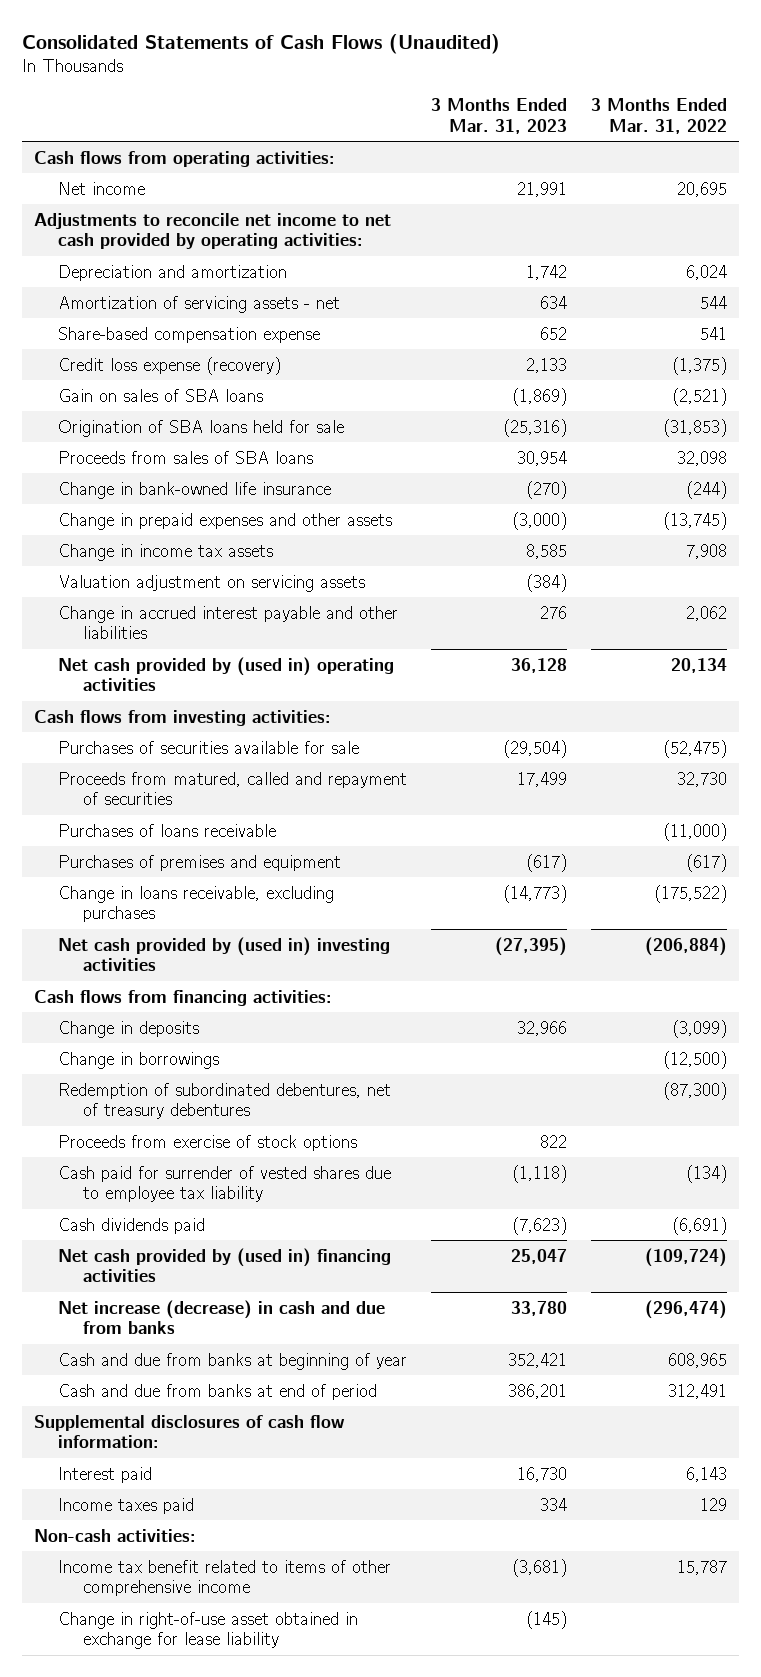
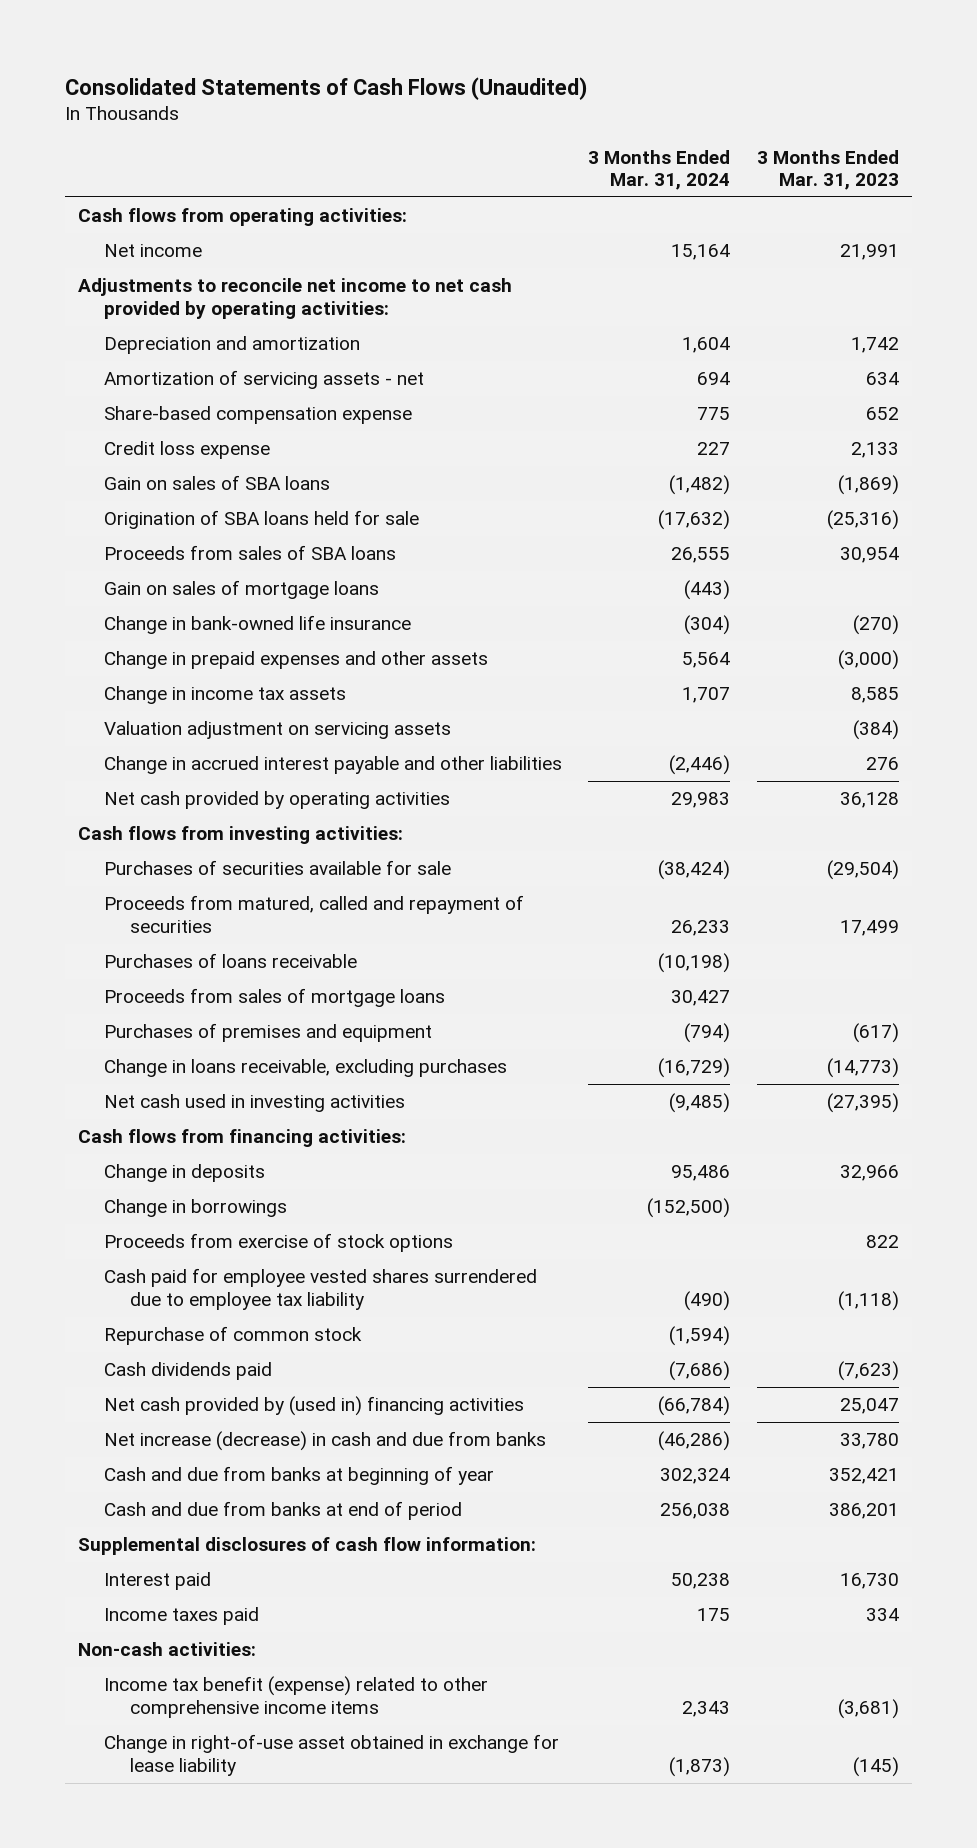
- | 3 Months Ended Mar. 31, 2023 | 3 Months Ended Mar. 31, 2022
+ | 3 Months Ended Mar. 31, 2024 | 3 Months Ended Mar. 31, 2023
- Credit loss expense (recovery) | 2,133 | (1,375)
+ Credit loss expense | 227 | 2,133
+ Gain on sales of mortgage loans | (443) |
- Net cash provided by (used in) operating activities | 36,128 | 20,134
+ Net cash provided by operating activities | 29,983 | 36,128
+ Proceeds from sales of mortgage loans | 30,427 |
- Net cash provided by (used in) investing activities | (27,395) | (206,884)
+ Net cash used in investing activities | (9,485) | (27,395)
- Redemption of subordinated debentures, net of treasury debentures | | (87,300)
- Cash paid for surrender of vested shares due to employee tax liability | (1,118) | (134)
+ Cash paid for employee vested shares surrendered due to employee tax liability | (490) | (1,118)
+ Repurchase of common stock | (1,594) |
- Income tax benefit related to items of other comprehensive income | (3,681) | 15,787
+ Income tax benefit (expense) related to other comprehensive income items | 2,343 | (3,681)

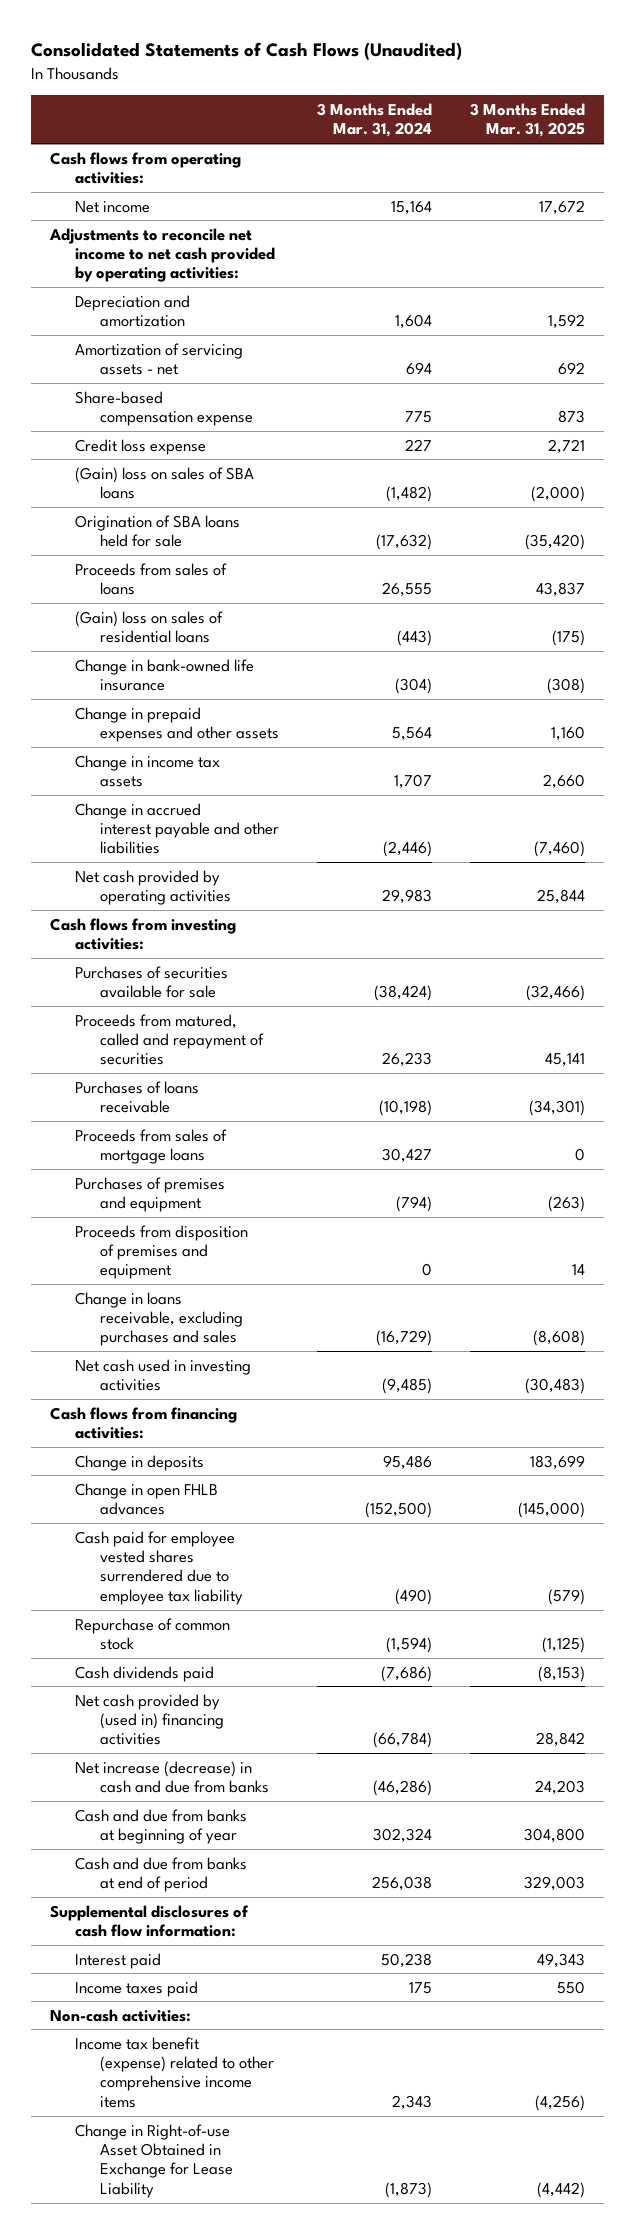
- | 3 Months Ended Mar. 31, 2024 | 3 Months Ended Mar. 31, 2023
+ | 3 Months Ended Mar. 31, 2024 | 3 Months Ended Mar. 31, 2025
- Gain on sales of SBA loans | (1,482) | (1,869)
+ (Gain) loss on sales of SBA loans | (1,482) | (2,000)
- Proceeds from sales of SBA loans | 26,555 | 30,954
- Gain on sales of mortgage loans | (443) |
+ Proceeds from sales of loans | 26,555 | 43,837
+ (Gain) loss on sales of residential loans | (443) | (175)
- Valuation adjustment on servicing assets | | (384)
- Change in loans receivable, excluding purchases | (16,729) | (14,773)
+ Proceeds from disposition of premises and equipment | 0 | 14
+ Change in loans receivable, excluding purchases and sales | (16,729) | (8,608)
- Change in borrowings | (152,500) |
- Proceeds from exercise of stock options | | 822
+ Change in open FHLB advances | (152,500) | (145,000)
- Change in right-of-use asset obtained in exchange for lease liability | (1,873) | (145)
+ Change in Right-of-use Asset Obtained in Exchange for Lease Liability | (1,873) | (4,442)

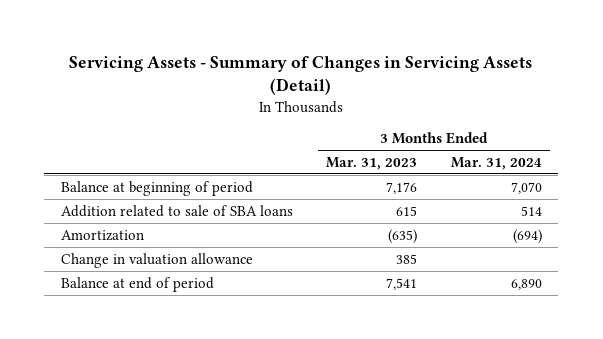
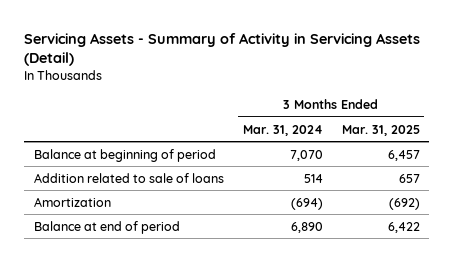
- Servicing Assets - Summary of Changes in Servicing Assets (Detail)
+ Servicing Assets - Summary of Activity in Servicing Assets (Detail)
- | 3 Months Ended Mar. 31, 2023 | 3 Months Ended Mar. 31, 2024
+ | 3 Months Ended Mar. 31, 2024 | 3 Months Ended Mar. 31, 2025
- Addition related to sale of SBA loans | 615 | 514
+ Addition related to sale of loans | 514 | 657
- Change in valuation allowance | 385 |

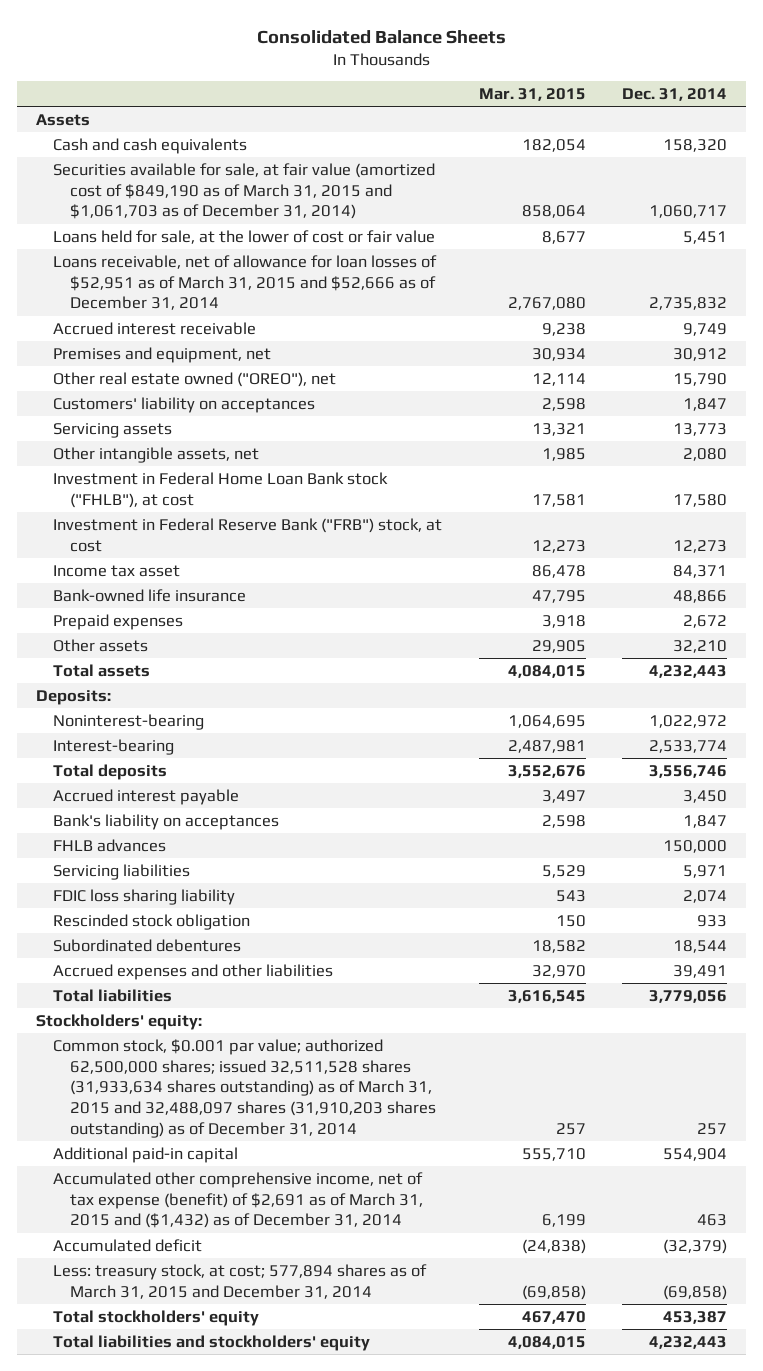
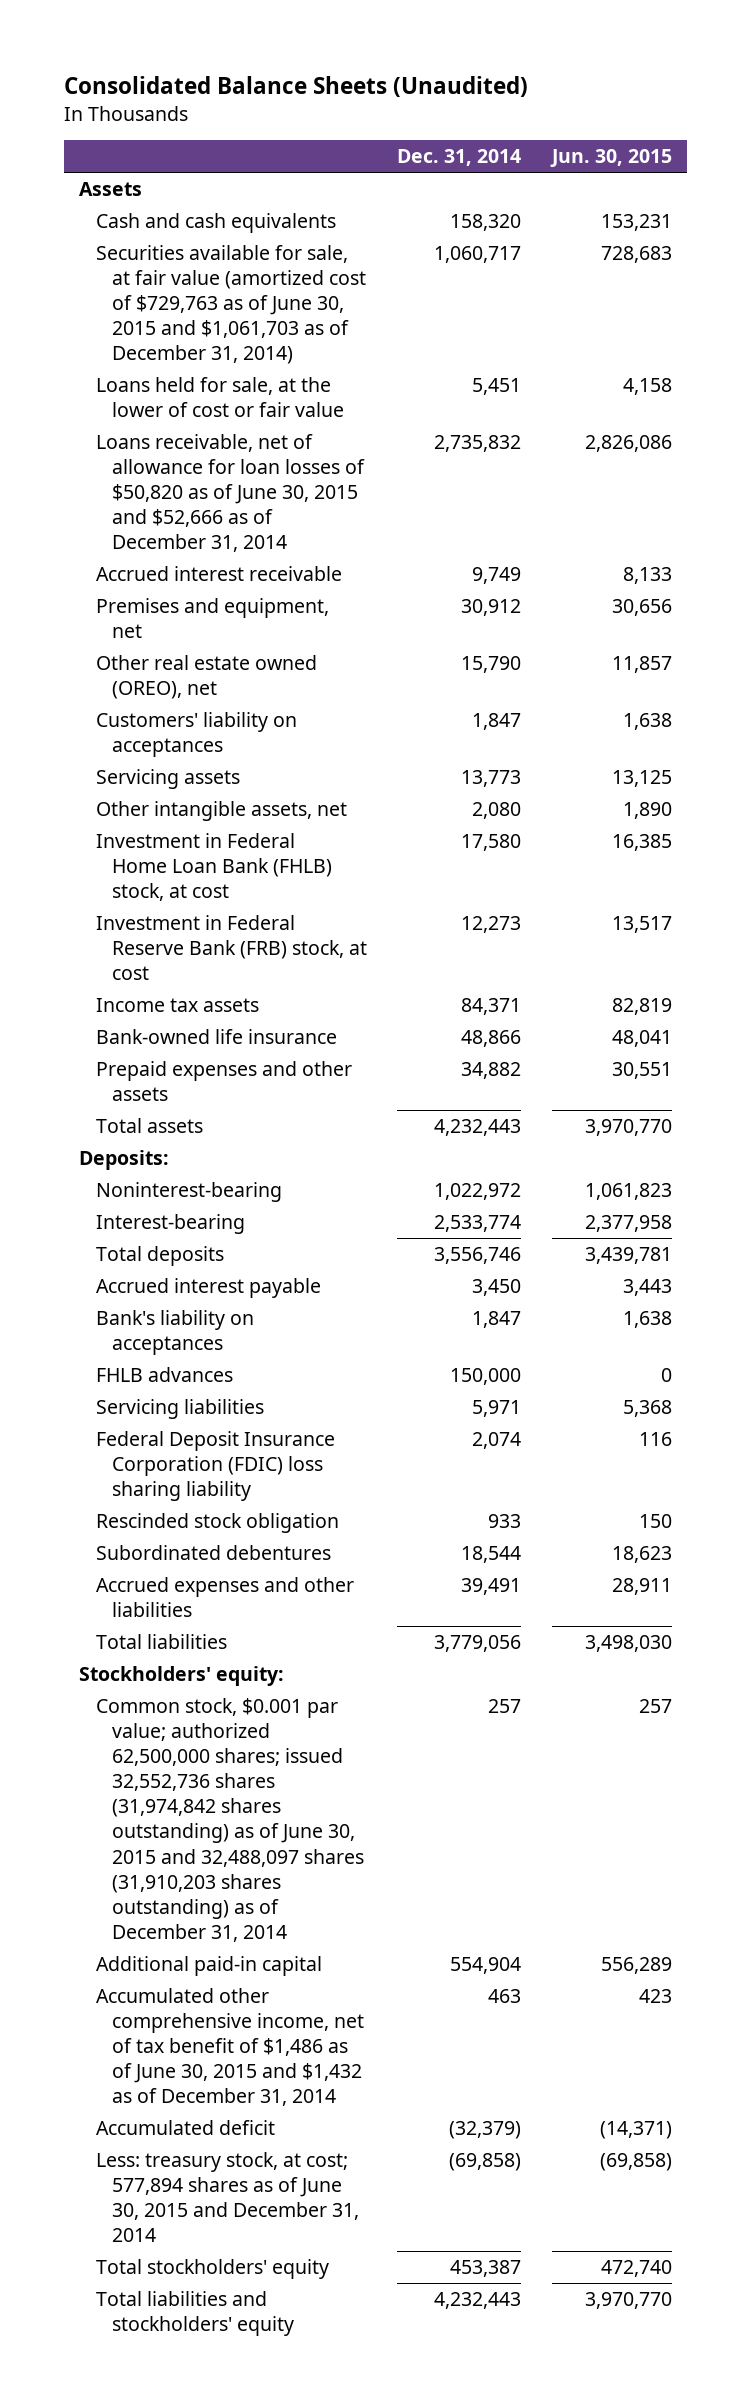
- Consolidated Balance Sheets
+ Consolidated Balance Sheets (Unaudited)
- | Mar. 31, 2015 | Dec. 31, 2014
+ | Dec. 31, 2014 | Jun. 30, 2015
- Securities available for sale, at fair value (amortized cost of $849,190 as of March 31, 2015 and $1,061,703 as of December 31, 2014) | 858,064 | 1,060,717
+ Securities available for sale, at fair value (amortized cost of $729,763 as of June 30, 2015 and $1,061,703 as of December 31, 2014) | 1,060,717 | 728,683
- Loans receivable, net of allowance for loan losses of $52,951 as of March 31, 2015 and $52,666 as of December 31, 2014 | 2,767,080 | 2,735,832
+ Loans receivable, net of allowance for loan losses of $50,820 as of June 30, 2015 and $52,666 as of December 31, 2014 | 2,735,832 | 2,826,086
- Other real estate owned ("OREO"), net | 12,114 | 15,790
+ Other real estate owned (OREO), net | 15,790 | 11,857
- Investment in Federal Home Loan Bank stock ("FHLB"), at cost | 17,581 | 17,580
- Investment in Federal Reserve Bank ("FRB") stock, at cost | 12,273 | 12,273
- Income tax asset | 86,478 | 84,371
+ Investment in Federal Home Loan Bank (FHLB) stock, at cost | 17,580 | 16,385
+ Investment in Federal Reserve Bank (FRB) stock, at cost | 12,273 | 13,517
+ Income tax assets | 84,371 | 82,819
- Prepaid expenses | 3,918 | 2,672
- Other assets | 29,905 | 32,210
+ Prepaid expenses and other assets | 34,882 | 30,551
- FDIC loss sharing liability | 543 | 2,074
+ Federal Deposit Insurance Corporation (FDIC) loss sharing liability | 2,074 | 116
- Common stock, $0.001 par value; authorized 62,500,000 shares; issued 32,511,528 shares (31,933,634 shares outstanding) as of March 31, 2015 and 32,488,097 shares (31,910,203 shares outstanding) as of December 31, 2014 | 257 | 257
+ Common stock, $0.001 par value; authorized 62,500,000 shares; issued 32,552,736 shares (31,974,842 shares outstanding) as of June 30, 2015 and 32,488,097 shares (31,910,203 shares outstanding) as of December 31, 2014 | 257 | 257
- Accumulated other comprehensive income, net of tax expense (benefit) of $2,691 as of March 31, 2015 and ($1,432) as of December 31, 2014 | 6,199 | 463
+ Accumulated other comprehensive income, net of tax benefit of $1,486 as of June 30, 2015 and $1,432 as of December 31, 2014 | 463 | 423
- Less: treasury stock, at cost; 577,894 shares as of March 31, 2015 and December 31, 2014 | (69,858) | (69,858)
+ Less: treasury stock, at cost; 577,894 shares as of June 30, 2015 and December 31, 2014 | (69,858) | (69,858)

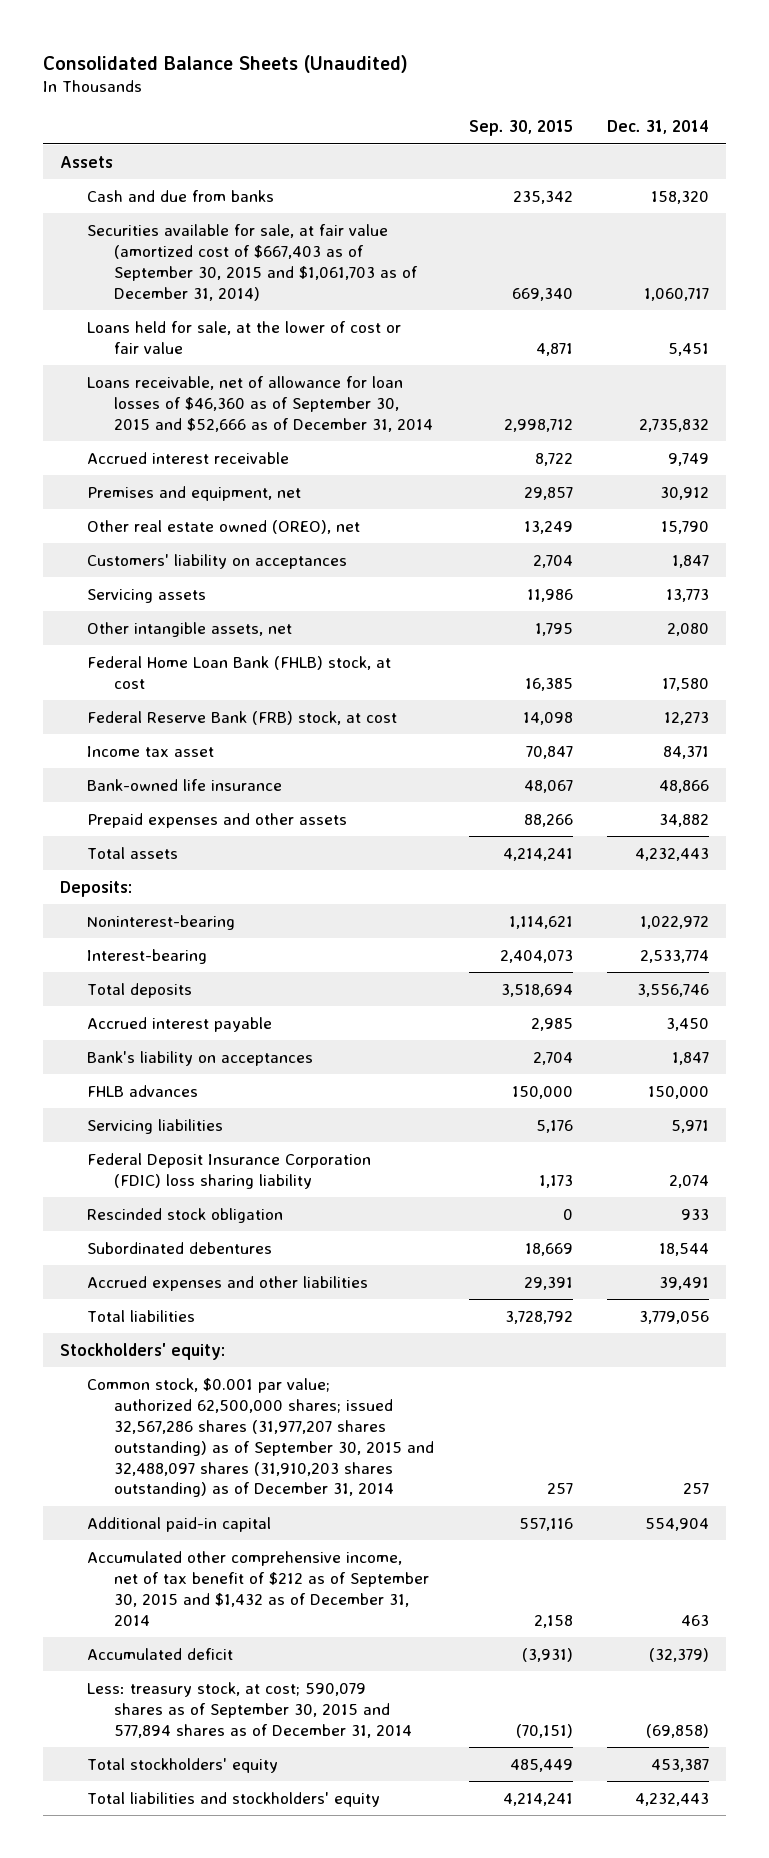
- | Dec. 31, 2014 | Jun. 30, 2015
+ | Sep. 30, 2015 | Dec. 31, 2014
- Cash and cash equivalents | 158,320 | 153,231
- Securities available for sale, at fair value (amortized cost of $729,763 as of June 30, 2015 and $1,061,703 as of December 31, 2014) | 1,060,717 | 728,683
+ Cash and due from banks | 235,342 | 158,320
+ Securities available for sale, at fair value (amortized cost of $667,403 as of September 30, 2015 and $1,061,703 as of December 31, 2014) | 669,340 | 1,060,717
- Loans receivable, net of allowance for loan losses of $50,820 as of June 30, 2015 and $52,666 as of December 31, 2014 | 2,735,832 | 2,826,086
+ Loans receivable, net of allowance for loan losses of $46,360 as of September 30, 2015 and $52,666 as of December 31, 2014 | 2,998,712 | 2,735,832
- Investment in Federal Home Loan Bank (FHLB) stock, at cost | 17,580 | 16,385
- Investment in Federal Reserve Bank (FRB) stock, at cost | 12,273 | 13,517
- Income tax assets | 84,371 | 82,819
+ Federal Home Loan Bank (FHLB) stock, at cost | 16,385 | 17,580
+ Federal Reserve Bank (FRB) stock, at cost | 14,098 | 12,273
+ Income tax asset | 70,847 | 84,371
- Common stock, $0.001 par value; authorized 62,500,000 shares; issued 32,552,736 shares (31,974,842 shares outstanding) as of June 30, 2015 and 32,488,097 shares (31,910,203 shares outstanding) as of December 31, 2014 | 257 | 257
+ Common stock, $0.001 par value; authorized 62,500,000 shares; issued 32,567,286 shares (31,977,207 shares outstanding) as of September 30, 2015 and 32,488,097 shares (31,910,203 shares outstanding) as of December 31, 2014 | 257 | 257
- Accumulated other comprehensive income, net of tax benefit of $1,486 as of June 30, 2015 and $1,432 as of December 31, 2014 | 463 | 423
+ Accumulated other comprehensive income, net of tax benefit of $212 as of September 30, 2015 and $1,432 as of December 31, 2014 | 2,158 | 463
- Less: treasury stock, at cost; 577,894 shares as of June 30, 2015 and December 31, 2014 | (69,858) | (69,858)
+ Less: treasury stock, at cost; 590,079 shares as of September 30, 2015 and 577,894 shares as of December 31, 2014 | (70,151) | (69,858)

